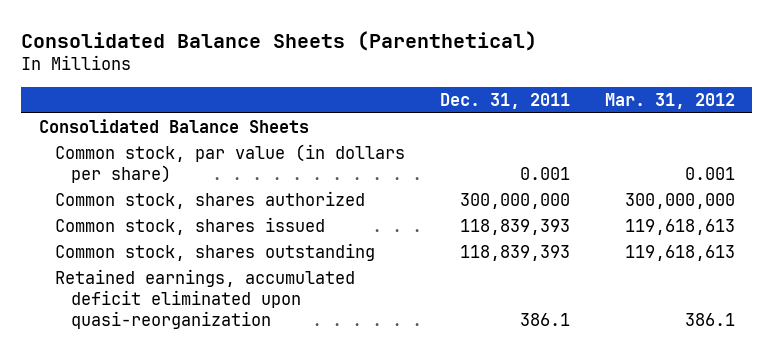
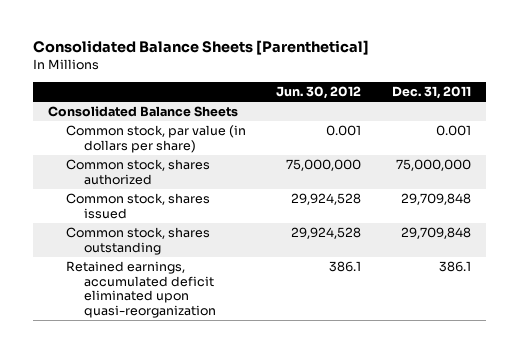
- Consolidated Balance Sheets (Parenthetical)
+ Consolidated Balance Sheets [Parenthetical]
- | Dec. 31, 2011 | Mar. 31, 2012
+ | Jun. 30, 2012 | Dec. 31, 2011
- Common stock, shares authorized | 300,000,000 | 300,000,000
- Common stock, shares issued | 118,839,393 | 119,618,613
- Common stock, shares outstanding | 118,839,393 | 119,618,613
+ Common stock, shares authorized | 75,000,000 | 75,000,000
+ Common stock, shares issued | 29,924,528 | 29,709,848
+ Common stock, shares outstanding | 29,924,528 | 29,709,848

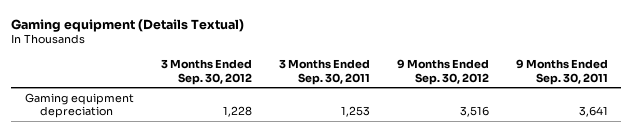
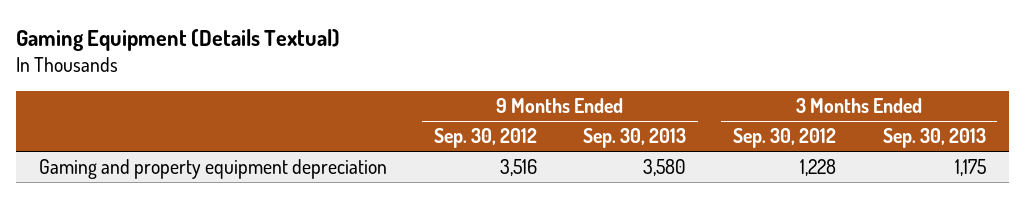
- Gaming equipment (Details Textual)
+ Gaming Equipment (Details Textual)
- | 3 Months Ended Sep. 30, 2012 | 3 Months Ended Sep. 30, 2011 | 9 Months Ended Sep. 30, 2012 | 9 Months Ended Sep. 30, 2011
+ | 9 Months Ended Sep. 30, 2012 | 9 Months Ended Sep. 30, 2013 | 3 Months Ended Sep. 30, 2012 | 3 Months Ended Sep. 30, 2013
- Gaming equipment depreciation | 1,228 | 1,253 | 3,516 | 3,641
+ Gaming and property equipment depreciation | 3,516 | 3,580 | 1,228 | 1,175

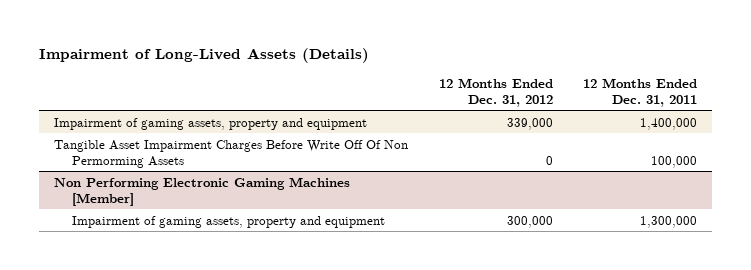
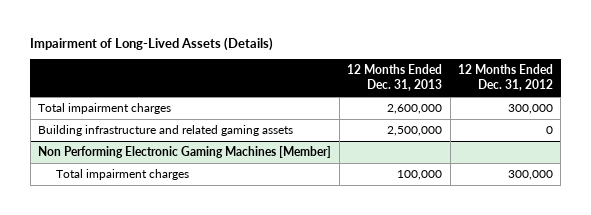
- | 12 Months Ended Dec. 31, 2012 | 12 Months Ended Dec. 31, 2011
+ | 12 Months Ended Dec. 31, 2013 | 12 Months Ended Dec. 31, 2012
- Impairment of gaming assets, property and equipment | 339,000 | 1,400,000
- Tangible Asset Impairment Charges Before Write Off Of Non Permorming Assets | 0 | 100,000
+ Total impairment charges | 2,600,000 | 300,000
+ Building infrastructure and related gaming assets | 2,500,000 | 0
@ Non Performing Electronic Gaming Machines [Member]
- Impairment of gaming assets, property and equipment | 300,000 | 1,300,000
+ Total impairment charges | 100,000 | 300,000

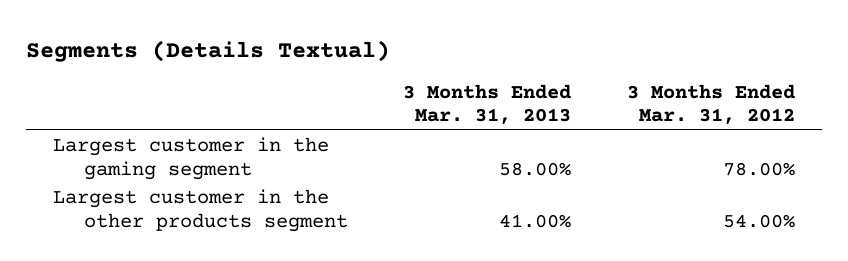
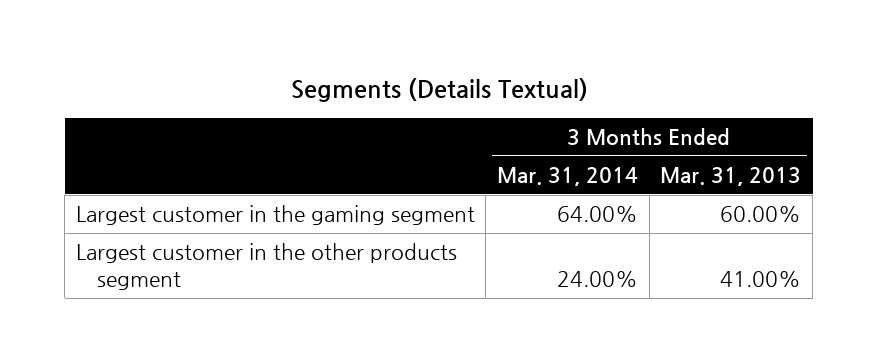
- | 3 Months Ended Mar. 31, 2013 | 3 Months Ended Mar. 31, 2012
+ | 3 Months Ended Mar. 31, 2014 | 3 Months Ended Mar. 31, 2013
- Largest customer in the gaming segment | 58.00% | 78.00%
+ Largest customer in the gaming segment | 64.00% | 60.00%

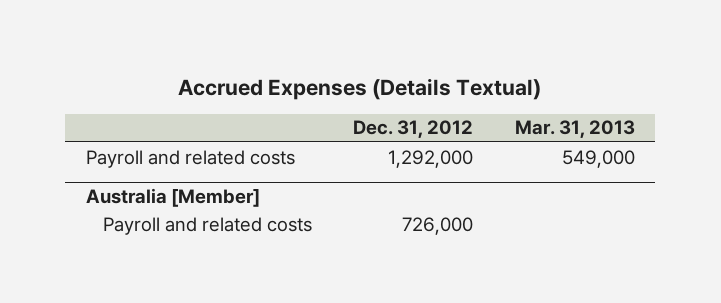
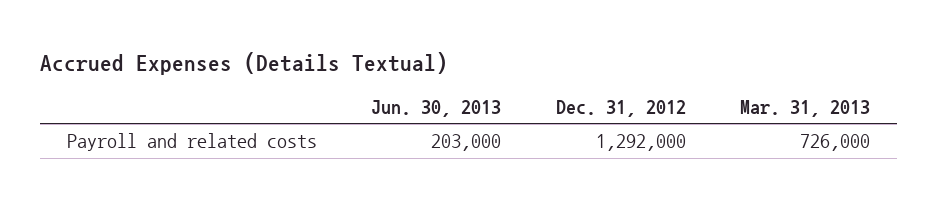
- | Dec. 31, 2012 | Mar. 31, 2013
+ | Jun. 30, 2013 | Dec. 31, 2012 | Mar. 31, 2013
- Payroll and related costs | 1,292,000 | 549,000
- Australia [Member]
- Payroll and related costs | 726,000 |
+ Payroll and related costs | 203,000 | 1,292,000 | 726,000

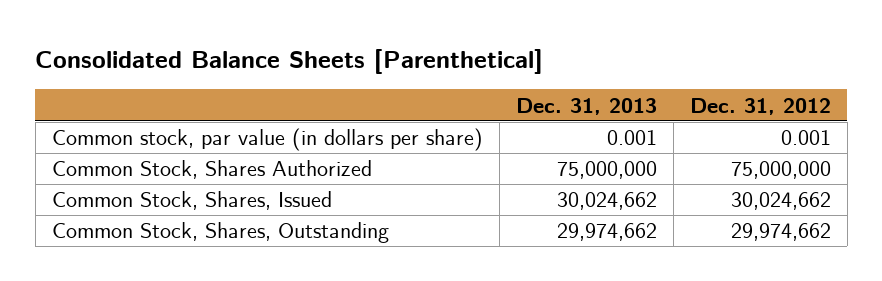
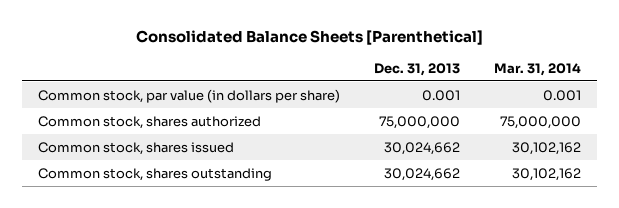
- | Dec. 31, 2013 | Dec. 31, 2012
+ | Dec. 31, 2013 | Mar. 31, 2014
- Common Stock, Shares Authorized | 75,000,000 | 75,000,000
- Common Stock, Shares, Issued | 30,024,662 | 30,024,662
- Common Stock, Shares, Outstanding | 29,974,662 | 29,974,662
+ Common stock, shares authorized | 75,000,000 | 75,000,000
+ Common stock, shares issued | 30,024,662 | 30,102,162
+ Common stock, shares outstanding | 30,024,662 | 30,102,162

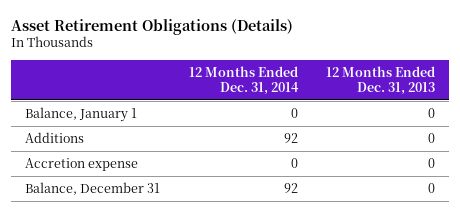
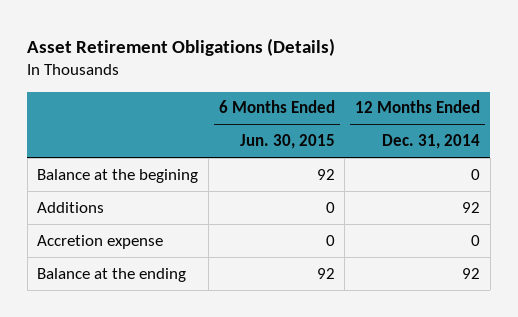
- | 12 Months Ended Dec. 31, 2014 | 12 Months Ended Dec. 31, 2013
+ | 6 Months Ended Jun. 30, 2015 | 12 Months Ended Dec. 31, 2014
- Balance, January 1 | 0 | 0
+ Balance at the begining | 92 | 0
- Balance, December 31 | 92 | 0
+ Balance at the ending | 92 | 92

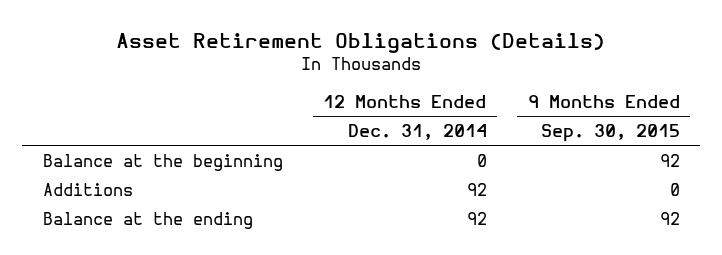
- | 6 Months Ended Jun. 30, 2015 | 12 Months Ended Dec. 31, 2014
+ | 12 Months Ended Dec. 31, 2014 | 9 Months Ended Sep. 30, 2015
- Balance at the begining | 92 | 0
+ Balance at the beginning | 0 | 92
- Accretion expense | 0 | 0

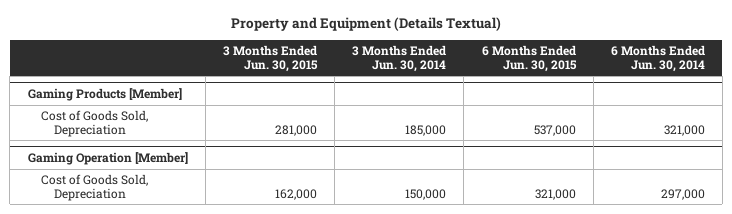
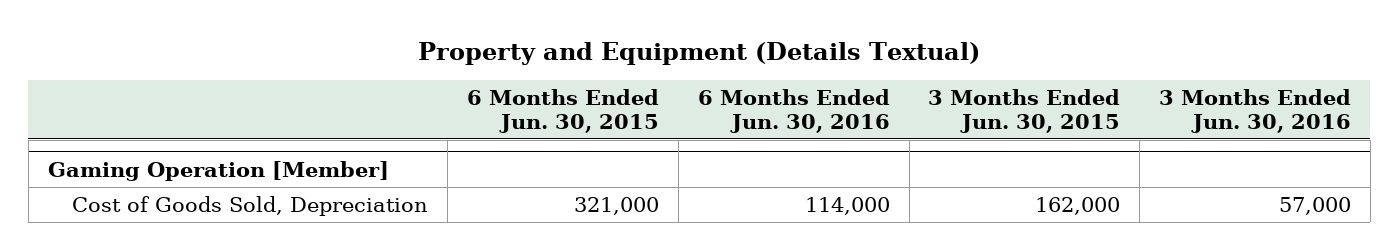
- | 3 Months Ended Jun. 30, 2015 | 3 Months Ended Jun. 30, 2014 | 6 Months Ended Jun. 30, 2015 | 6 Months Ended Jun. 30, 2014
+ | 6 Months Ended Jun. 30, 2015 | 6 Months Ended Jun. 30, 2016 | 3 Months Ended Jun. 30, 2015 | 3 Months Ended Jun. 30, 2016
- Gaming Products [Member]
- Cost of Goods Sold, Depreciation | 281,000 | 185,000 | 537,000 | 321,000

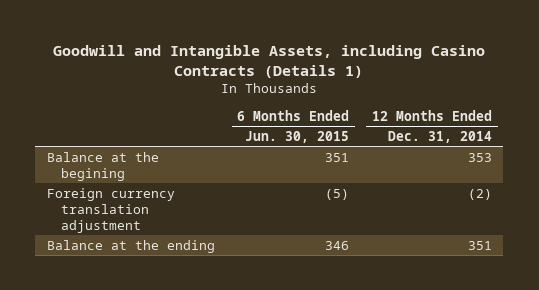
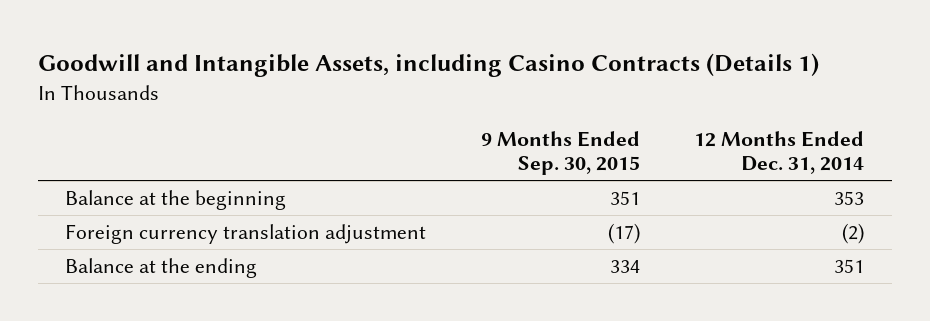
- | 6 Months Ended Jun. 30, 2015 | 12 Months Ended Dec. 31, 2014
+ | 9 Months Ended Sep. 30, 2015 | 12 Months Ended Dec. 31, 2014
- Balance at the begining | 351 | 353
+ Balance at the beginning | 351 | 353

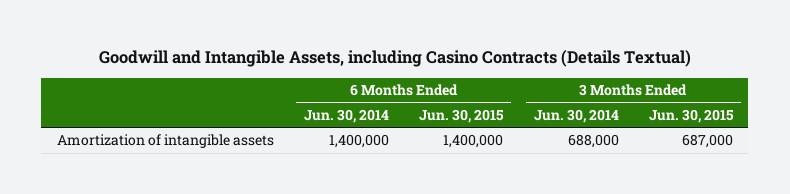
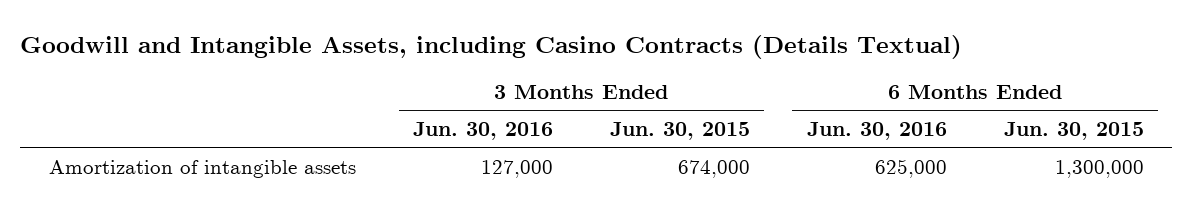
- | 6 Months Ended Jun. 30, 2014 | 6 Months Ended Jun. 30, 2015 | 3 Months Ended Jun. 30, 2014 | 3 Months Ended Jun. 30, 2015
+ | 3 Months Ended Jun. 30, 2016 | 3 Months Ended Jun. 30, 2015 | 6 Months Ended Jun. 30, 2016 | 6 Months Ended Jun. 30, 2015
- Amortization of intangible assets | 1,400,000 | 1,400,000 | 688,000 | 687,000
+ Amortization of intangible assets | 127,000 | 674,000 | 625,000 | 1,300,000

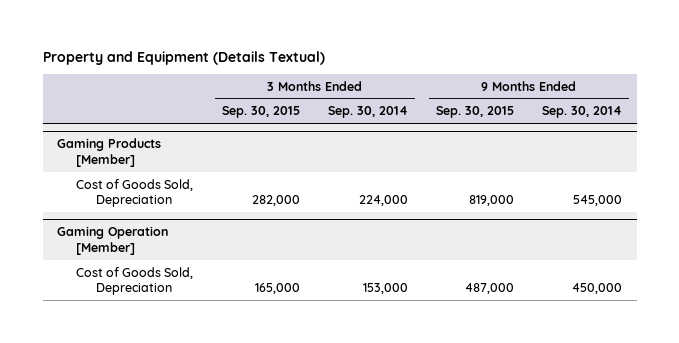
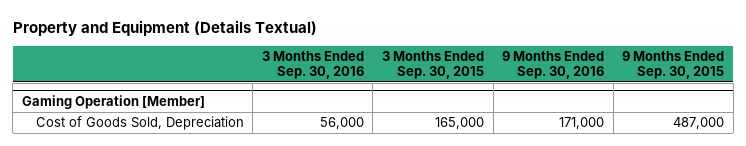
- | 3 Months Ended Sep. 30, 2015 | 3 Months Ended Sep. 30, 2014 | 9 Months Ended Sep. 30, 2015 | 9 Months Ended Sep. 30, 2014
+ | 3 Months Ended Sep. 30, 2016 | 3 Months Ended Sep. 30, 2015 | 9 Months Ended Sep. 30, 2016 | 9 Months Ended Sep. 30, 2015
- Gaming Products [Member]
- Cost of Goods Sold, Depreciation | 282,000 | 224,000 | 819,000 | 545,000

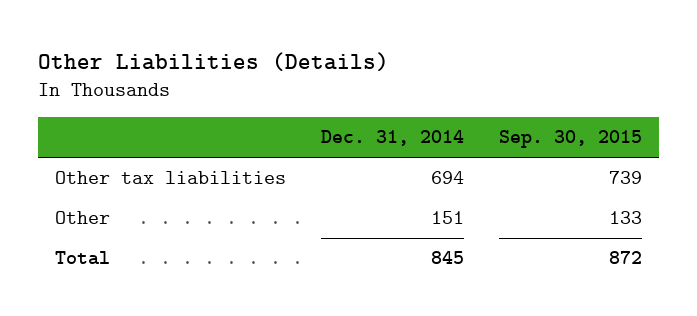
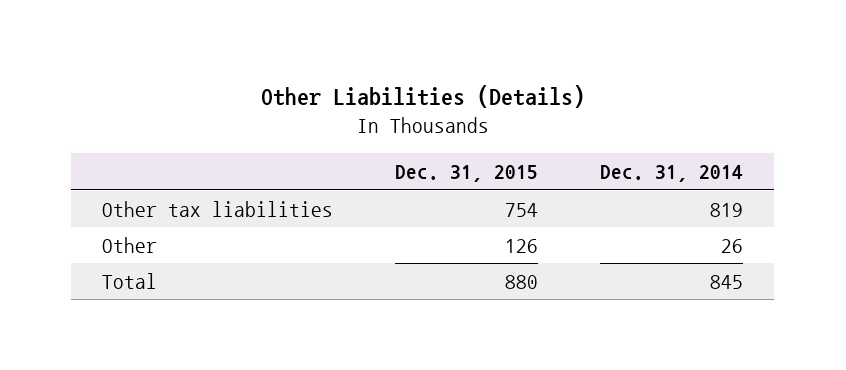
- | Dec. 31, 2014 | Sep. 30, 2015
+ | Dec. 31, 2015 | Dec. 31, 2014
- Other tax liabilities | 694 | 739
- Other | 151 | 133
+ Other tax liabilities | 754 | 819
+ Other | 126 | 26

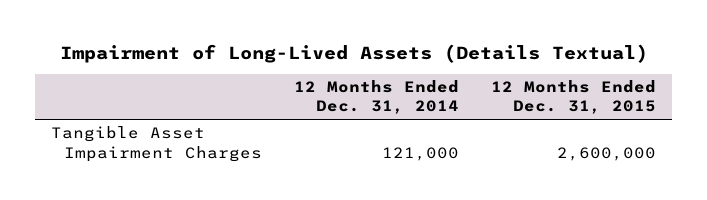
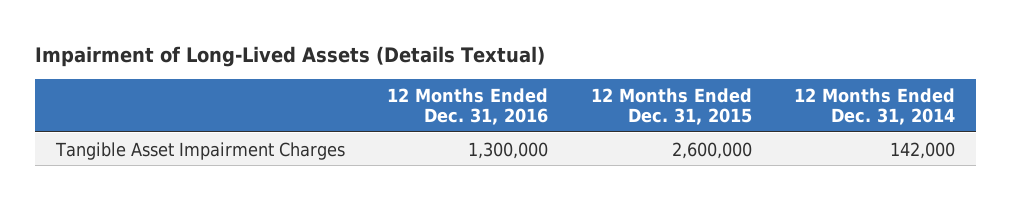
- | 12 Months Ended Dec. 31, 2014 | 12 Months Ended Dec. 31, 2015
+ | 12 Months Ended Dec. 31, 2016 | 12 Months Ended Dec. 31, 2015 | 12 Months Ended Dec. 31, 2014
- Tangible Asset Impairment Charges | 121,000 | 2,600,000
+ Tangible Asset Impairment Charges | 1,300,000 | 2,600,000 | 142,000

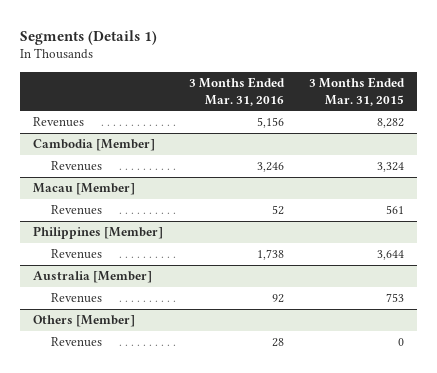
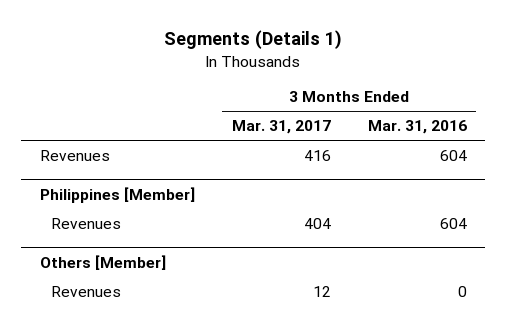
- | 3 Months Ended Mar. 31, 2016 | 3 Months Ended Mar. 31, 2015
+ | 3 Months Ended Mar. 31, 2017 | 3 Months Ended Mar. 31, 2016
- Revenues | 5,156 | 8,282
- Cambodia [Member]
- Revenues | 3,246 | 3,324
- Macau [Member]
- Revenues | 52 | 561
+ Revenues | 416 | 604
@ Philippines [Member]
- Revenues | 1,738 | 3,644
- Australia [Member]
- Revenues | 92 | 753
@ Philippines [Member]
+ Revenues | 404 | 604
@ Others [Member]
- Revenues | 28 | 0
+ Revenues | 12 | 0

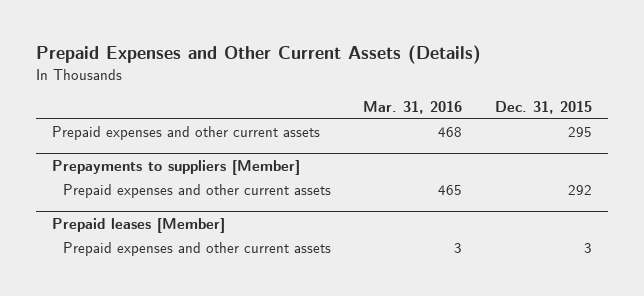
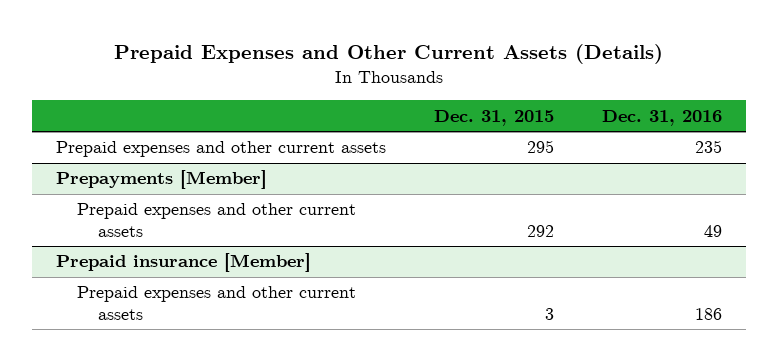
- | Mar. 31, 2016 | Dec. 31, 2015
+ | Dec. 31, 2015 | Dec. 31, 2016
- Prepayments to suppliers [Member]
+ Prepayments [Member]
- Prepaid leases [Member]
+ Prepaid insurance [Member]

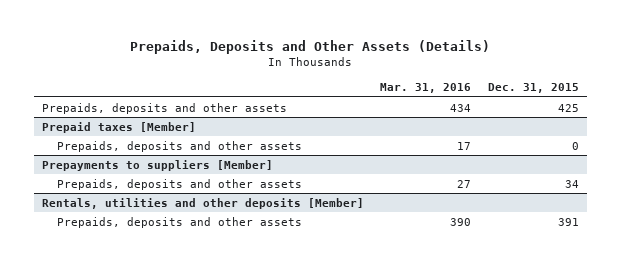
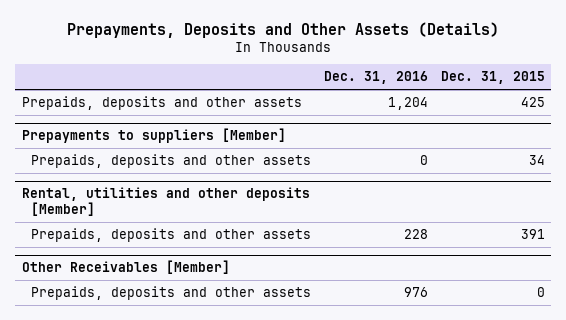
- Prepaids, Deposits and Other Assets (Details)
+ Prepayments, Deposits and Other Assets (Details)
- | Mar. 31, 2016 | Dec. 31, 2015
+ | Dec. 31, 2016 | Dec. 31, 2015
- Prepaid taxes [Member]
- Prepaids, deposits and other assets | 17 | 0
- Rentals, utilities and other deposits [Member]
+ Rental, utilities and other deposits [Member]
+ Other Receivables [Member]
+ Prepaids, deposits and other assets | 976 | 0

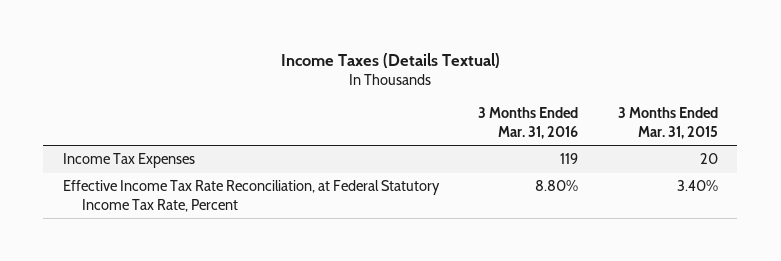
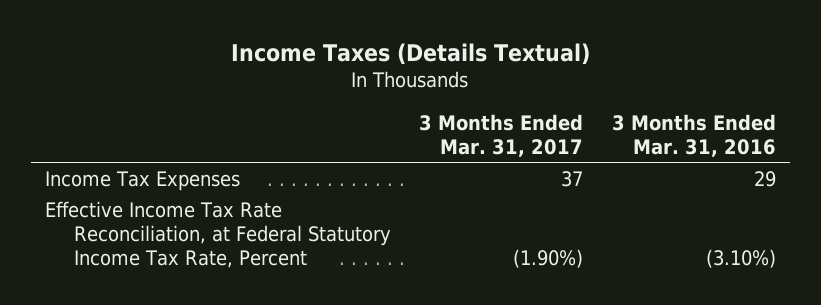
- | 3 Months Ended Mar. 31, 2016 | 3 Months Ended Mar. 31, 2015
+ | 3 Months Ended Mar. 31, 2017 | 3 Months Ended Mar. 31, 2016
- Income Tax Expenses | 119 | 20
- Effective Income Tax Rate Reconciliation, at Federal Statutory Income Tax Rate, Percent | 8.80% | 3.40%
+ Income Tax Expenses | 37 | 29
+ Effective Income Tax Rate Reconciliation, at Federal Statutory Income Tax Rate, Percent | (1.90%) | (3.10%)

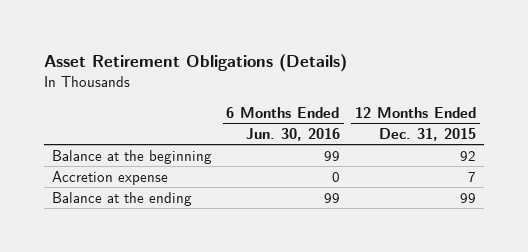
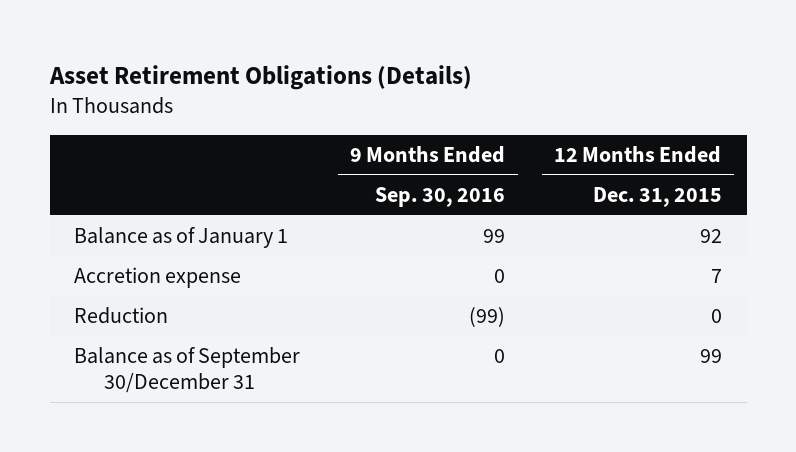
- | 6 Months Ended Jun. 30, 2016 | 12 Months Ended Dec. 31, 2015
+ | 9 Months Ended Sep. 30, 2016 | 12 Months Ended Dec. 31, 2015
- Balance at the beginning | 99 | 92
+ Balance as of January 1 | 99 | 92
- Balance at the ending | 99 | 99
+ Reduction | (99) | 0
+ Balance as of September 30/December 31 | 0 | 99

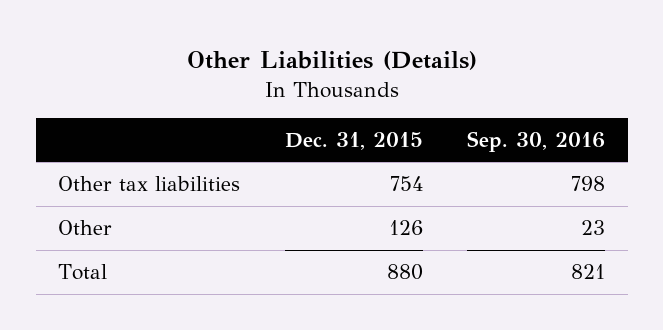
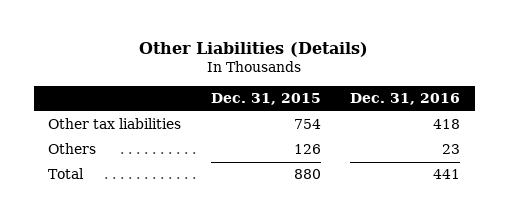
- | Dec. 31, 2015 | Sep. 30, 2016
+ | Dec. 31, 2015 | Dec. 31, 2016
- Other | 126 | 23
+ Others | 126 | 23

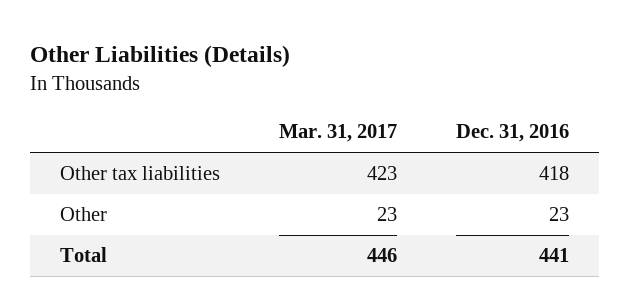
- | Dec. 31, 2015 | Dec. 31, 2016
+ | Mar. 31, 2017 | Dec. 31, 2016
- Others | 126 | 23
+ Other | 23 | 23

